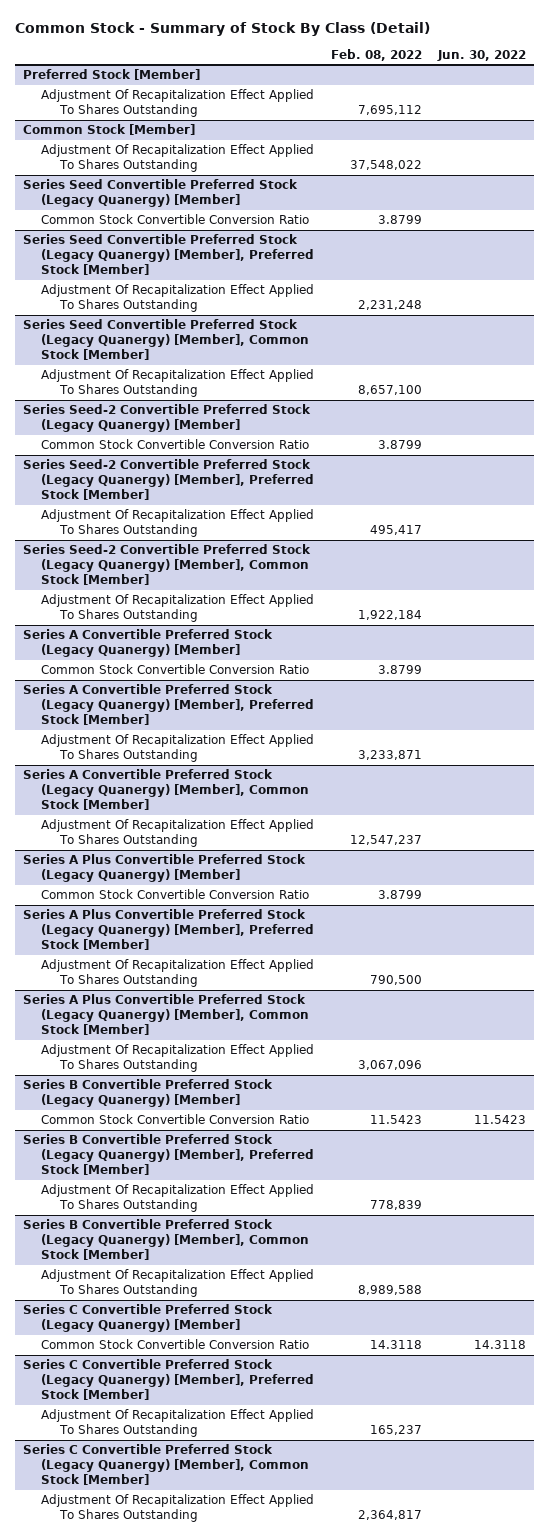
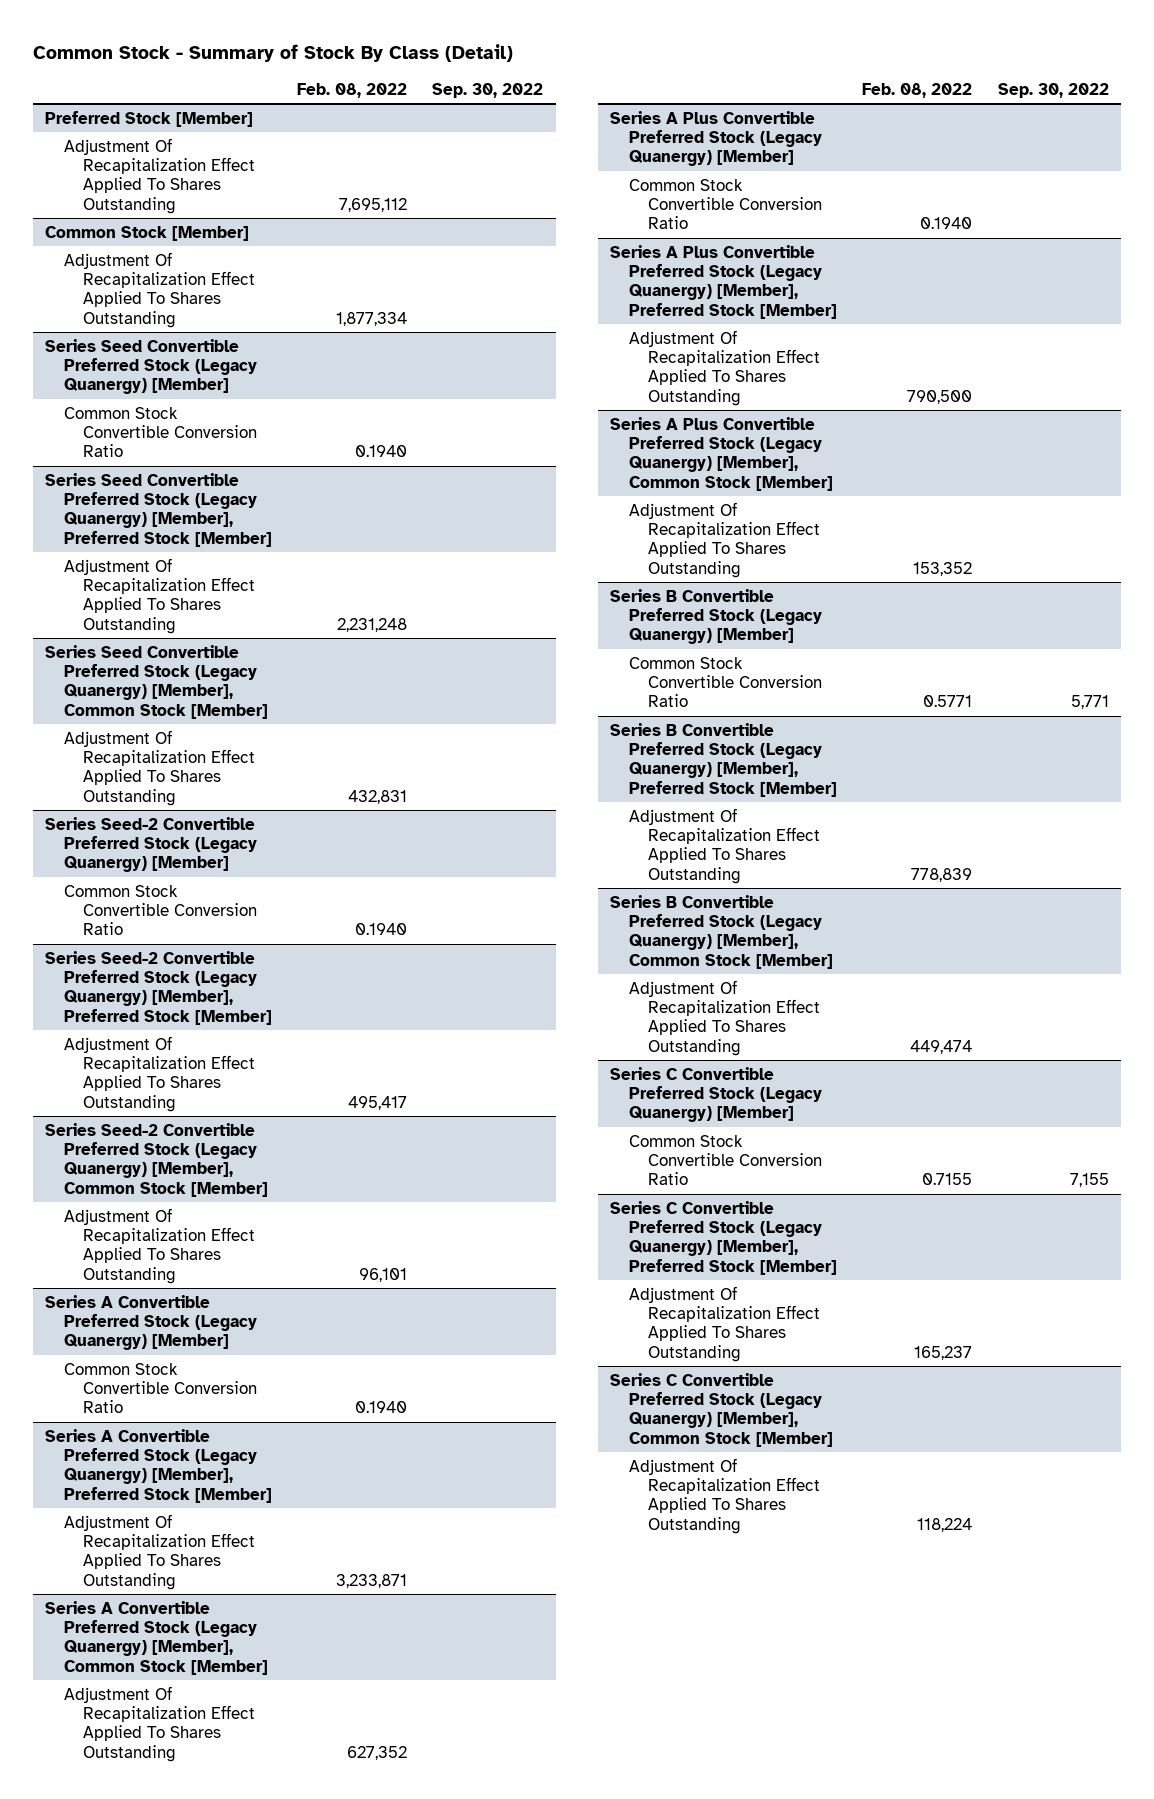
- | Feb. 08, 2022 | Jun. 30, 2022
+ | Feb. 08, 2022 | Sep. 30, 2022
@ Common Stock [Member]
- Adjustment Of Recapitalization Effect Applied To Shares Outstanding | 37,548,022 |
+ Adjustment Of Recapitalization Effect Applied To Shares Outstanding | 1,877,334 |
@ Series Seed Convertible Preferred Stock (Legacy Quanergy) [Member]
- Common Stock Convertible Conversion Ratio | 3.8799 |
+ Common Stock Convertible Conversion Ratio | 0.1940 |
@ Series Seed Convertible Preferred Stock (Legacy Quanergy) [Member], Common Stock [Member]
- Adjustment Of Recapitalization Effect Applied To Shares Outstanding | 8,657,100 |
+ Adjustment Of Recapitalization Effect Applied To Shares Outstanding | 432,831 |
@ Series Seed-2 Convertible Preferred Stock (Legacy Quanergy) [Member]
- Common Stock Convertible Conversion Ratio | 3.8799 |
+ Common Stock Convertible Conversion Ratio | 0.1940 |
@ Series Seed-2 Convertible Preferred Stock (Legacy Quanergy) [Member], Common Stock [Member]
- Adjustment Of Recapitalization Effect Applied To Shares Outstanding | 1,922,184 |
+ Adjustment Of Recapitalization Effect Applied To Shares Outstanding | 96,101 |
@ Series A Convertible Preferred Stock (Legacy Quanergy) [Member]
- Common Stock Convertible Conversion Ratio | 3.8799 |
+ Common Stock Convertible Conversion Ratio | 0.1940 |
@ Series A Convertible Preferred Stock (Legacy Quanergy) [Member], Common Stock [Member]
- Adjustment Of Recapitalization Effect Applied To Shares Outstanding | 12,547,237 |
+ Adjustment Of Recapitalization Effect Applied To Shares Outstanding | 627,352 |
@ Series A Plus Convertible Preferred Stock (Legacy Quanergy) [Member]
- Common Stock Convertible Conversion Ratio | 3.8799 |
+ Common Stock Convertible Conversion Ratio | 0.1940 |
@ Series A Plus Convertible Preferred Stock (Legacy Quanergy) [Member], Common Stock [Member]
- Adjustment Of Recapitalization Effect Applied To Shares Outstanding | 3,067,096 |
+ Adjustment Of Recapitalization Effect Applied To Shares Outstanding | 153,352 |
@ Series B Convertible Preferred Stock (Legacy Quanergy) [Member]
- Common Stock Convertible Conversion Ratio | 11.5423 | 11.5423
+ Common Stock Convertible Conversion Ratio | 0.5771 | 5,771
@ Series B Convertible Preferred Stock (Legacy Quanergy) [Member], Common Stock [Member]
- Adjustment Of Recapitalization Effect Applied To Shares Outstanding | 8,989,588 |
+ Adjustment Of Recapitalization Effect Applied To Shares Outstanding | 449,474 |
@ Series C Convertible Preferred Stock (Legacy Quanergy) [Member]
- Common Stock Convertible Conversion Ratio | 14.3118 | 14.3118
+ Common Stock Convertible Conversion Ratio | 0.7155 | 7,155
@ Series C Convertible Preferred Stock (Legacy Quanergy) [Member], Common Stock [Member]
- Adjustment Of Recapitalization Effect Applied To Shares Outstanding | 2,364,817 |
+ Adjustment Of Recapitalization Effect Applied To Shares Outstanding | 118,224 |

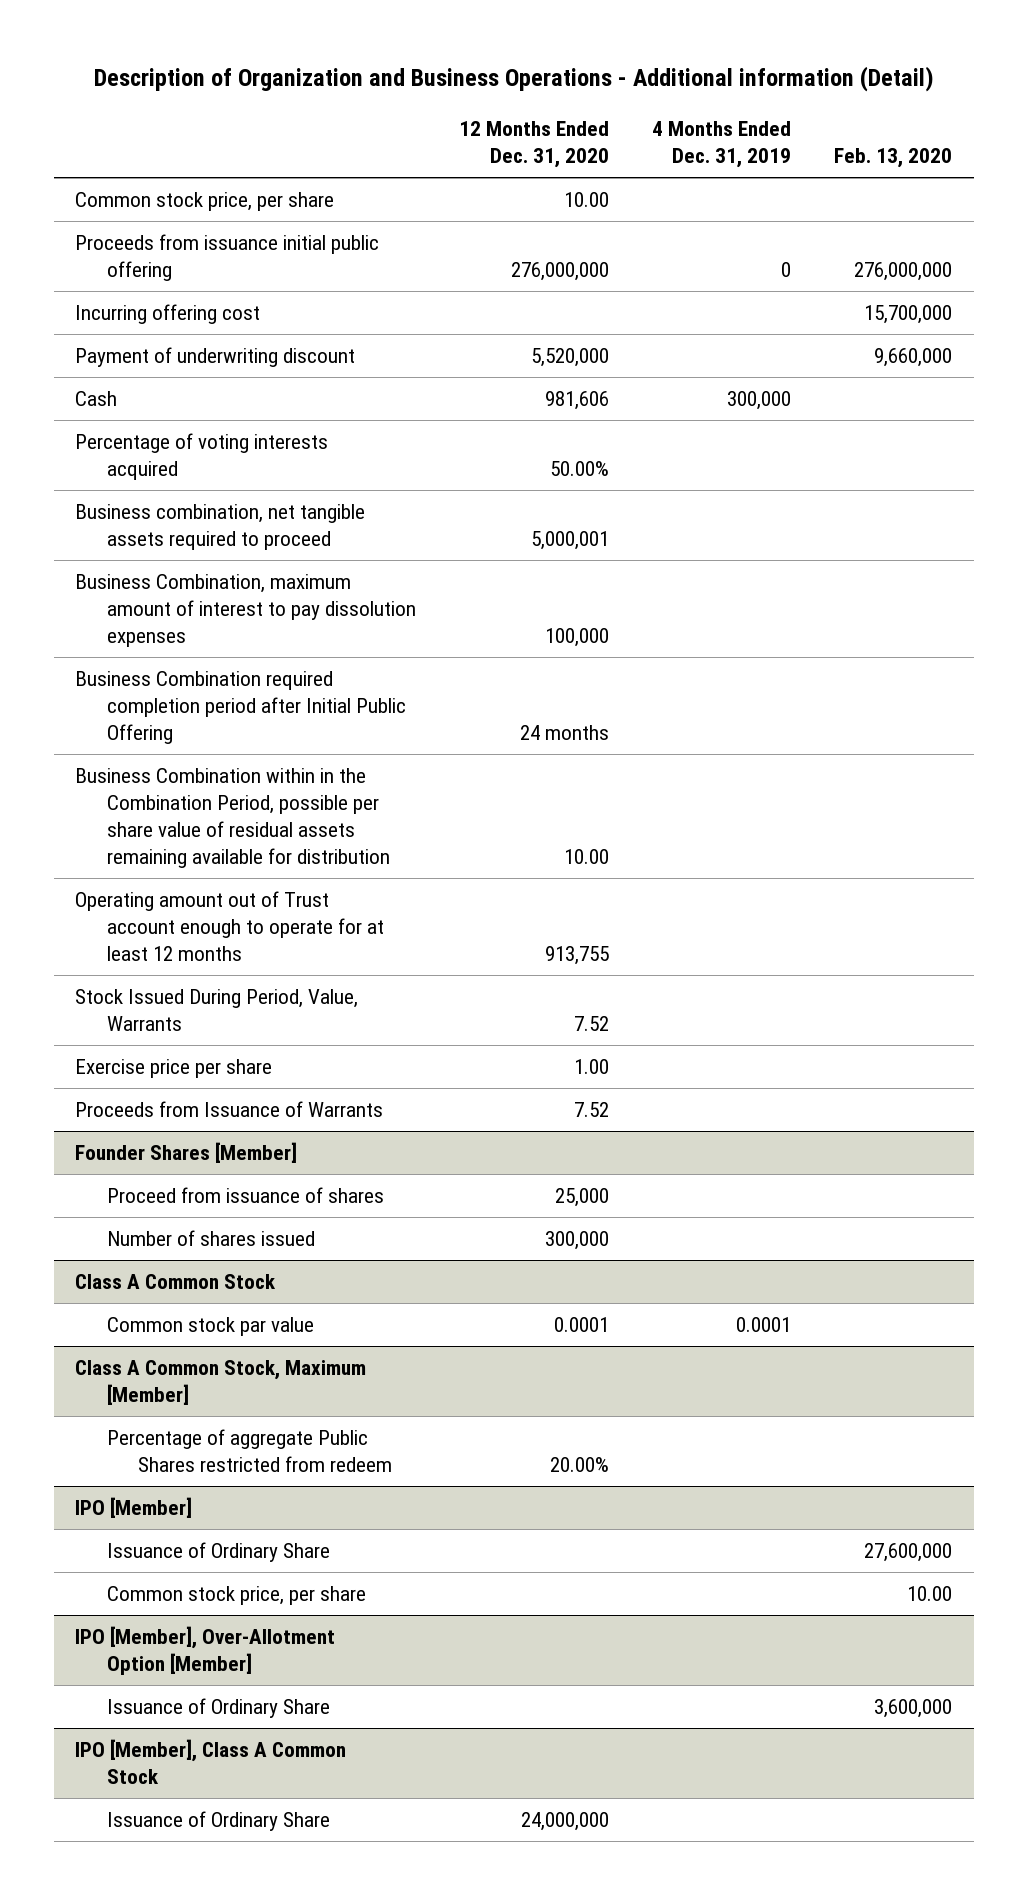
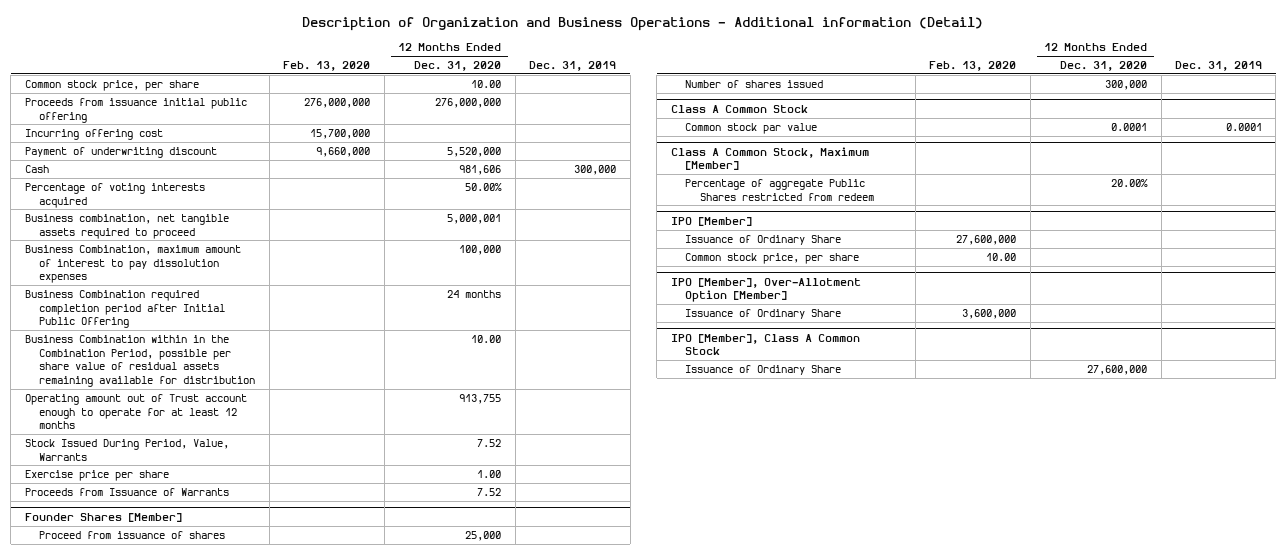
- | 12 Months Ended Dec. 31, 2020 | 4 Months Ended Dec. 31, 2019 | Feb. 13, 2020
+ | Feb. 13, 2020 | 12 Months Ended Dec. 31, 2020 | Dec. 31, 2019
@ IPO [Member], Class A Common Stock
- Issuance of Ordinary Share | 24,000,000 | |
+ Issuance of Ordinary Share | | 27,600,000 |

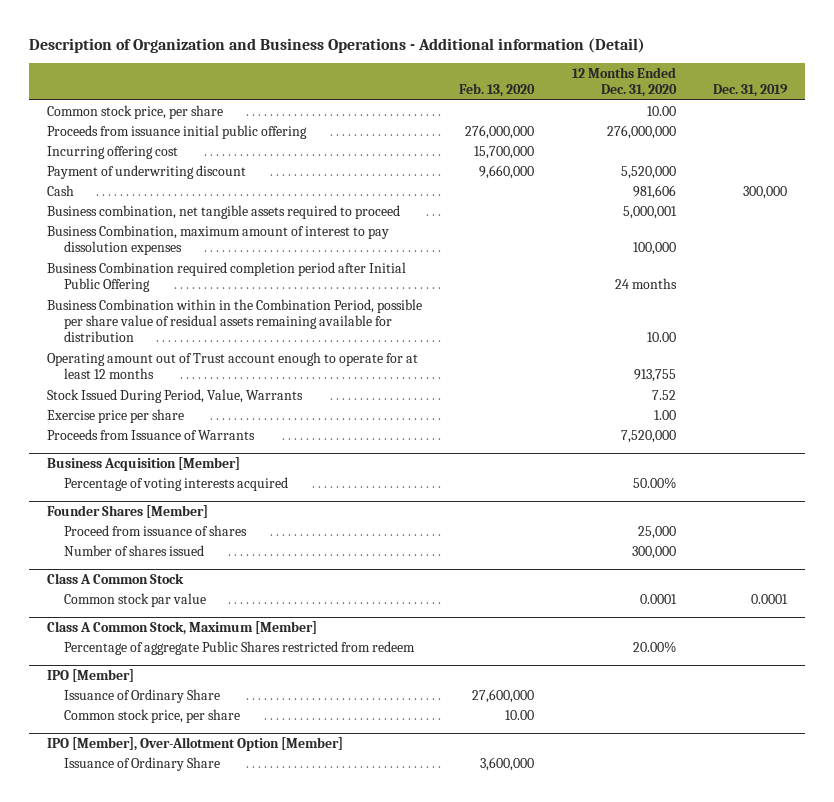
- Percentage of voting interests acquired | | 50.00% |
- Proceeds from Issuance of Warrants | | 7.52 |
+ Proceeds from Issuance of Warrants | | 7,520,000 |
+ Business Acquisition [Member]
+ Percentage of voting interests acquired | | 50.00% |
- IPO [Member], Class A Common Stock
- Issuance of Ordinary Share | | 27,600,000 |

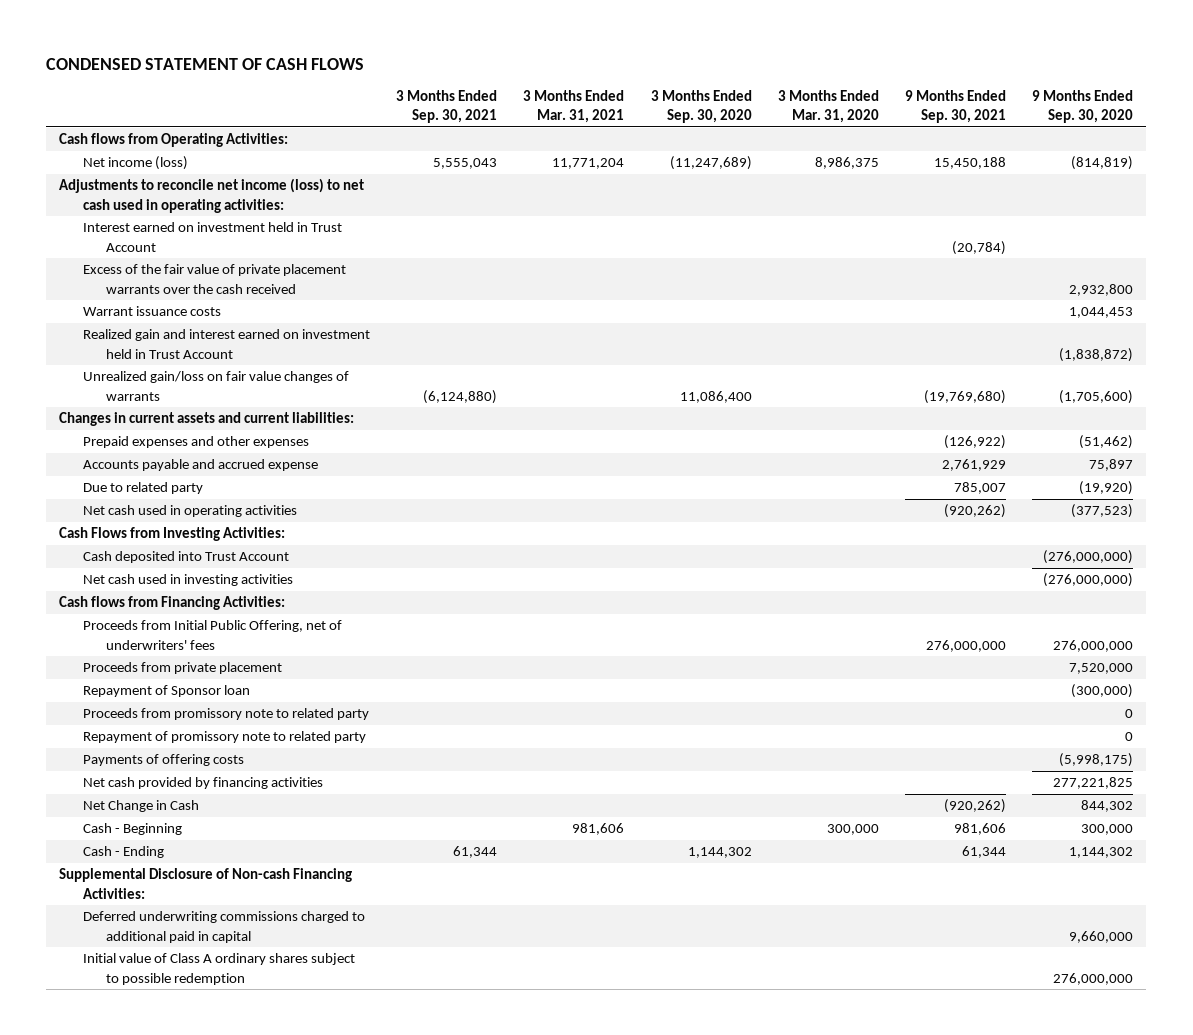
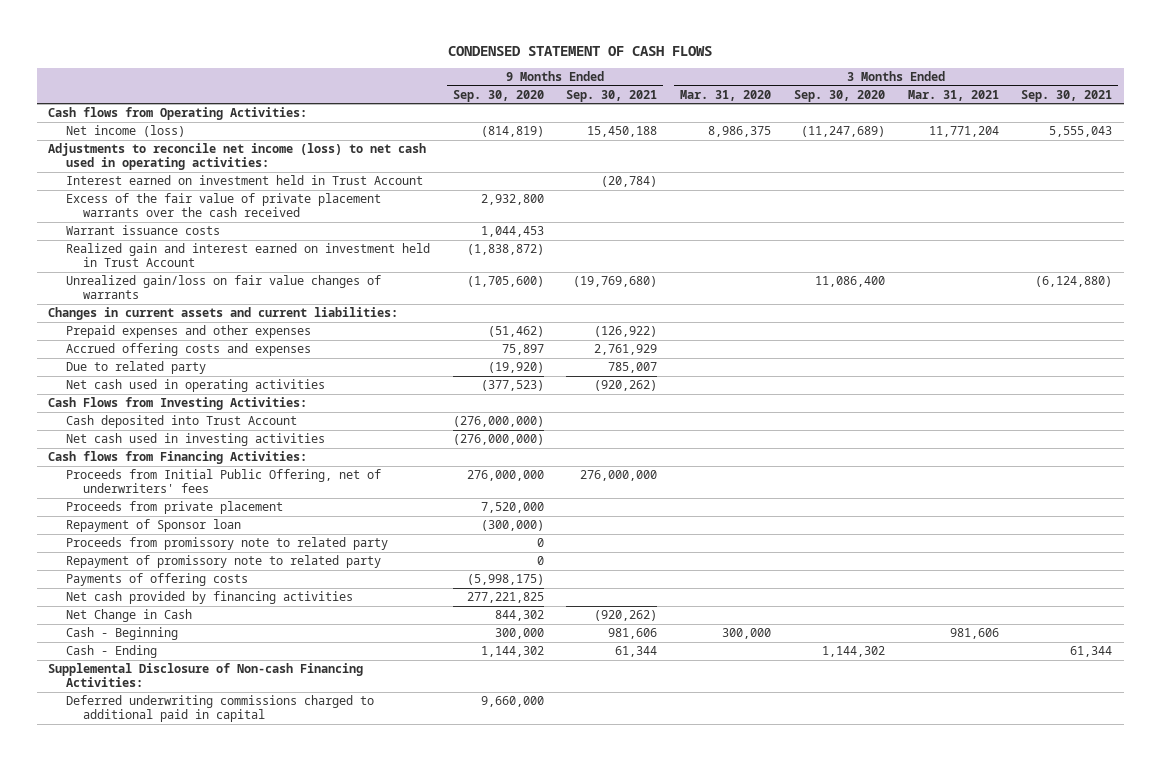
- | 3 Months Ended Sep. 30, 2021 | 3 Months Ended Mar. 31, 2021 | 3 Months Ended Sep. 30, 2020 | 3 Months Ended Mar. 31, 2020 | 9 Months Ended Sep. 30, 2021 | 9 Months Ended Sep. 30, 2020
+ | 9 Months Ended Sep. 30, 2020 | 9 Months Ended Sep. 30, 2021 | 3 Months Ended Mar. 31, 2020 | 3 Months Ended Sep. 30, 2020 | 3 Months Ended Mar. 31, 2021 | 3 Months Ended Sep. 30, 2021
- Accounts payable and accrued expense | | | | | 2,761,929 | 75,897
+ Accrued offering costs and expenses | 75,897 | 2,761,929 | | | |
- Initial value of Class A ordinary shares subject to possible redemption | | | | | | 276,000,000

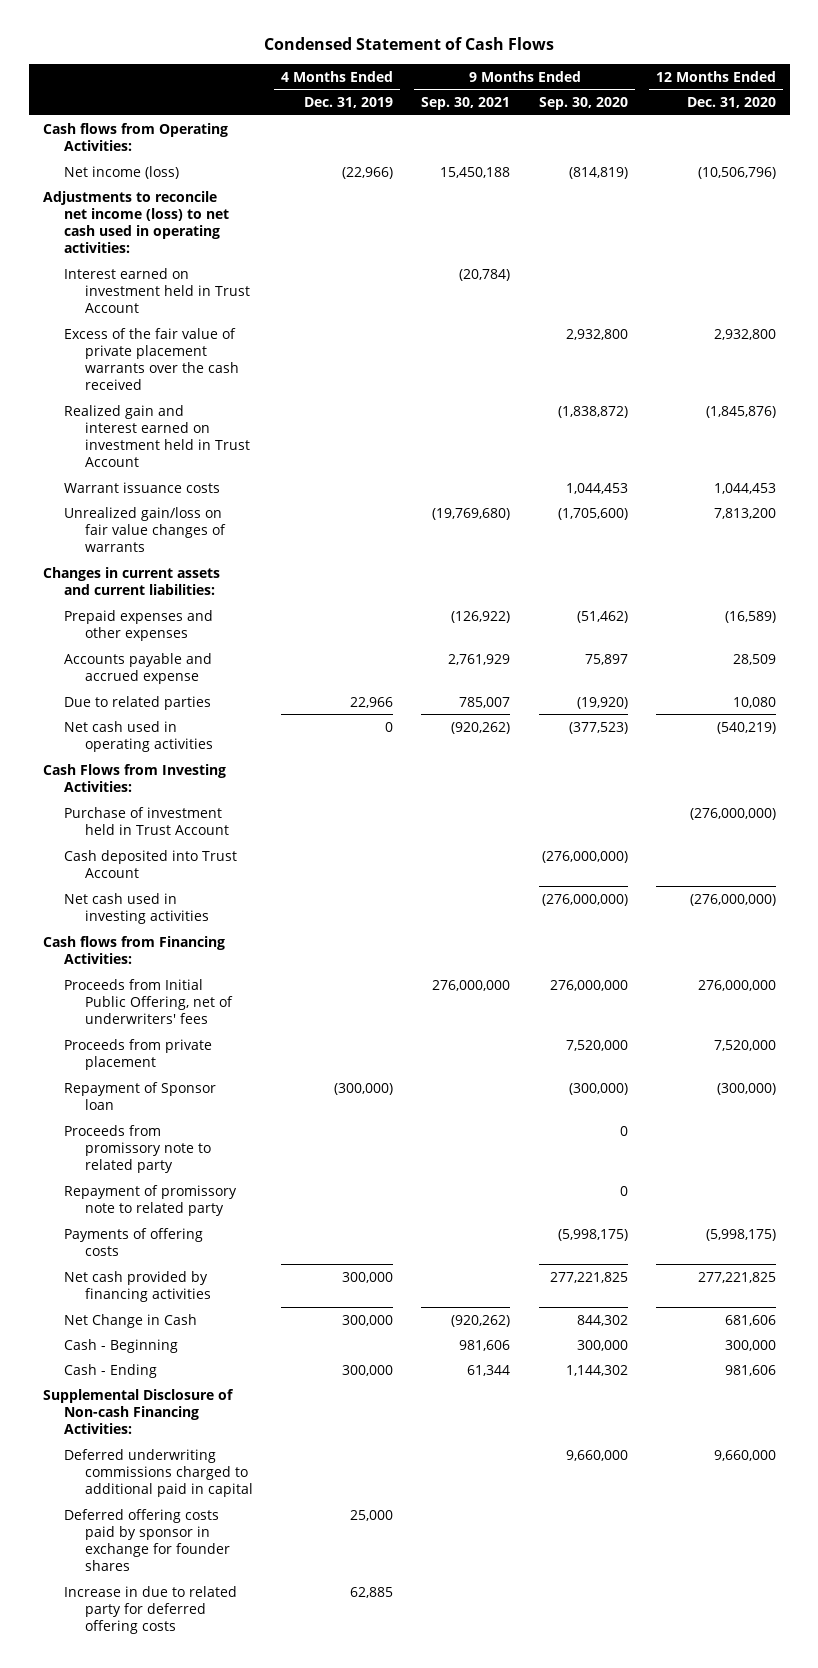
- CONDENSED STATEMENT OF CASH FLOWS
+ Condensed Statement of Cash Flows
- | 9 Months Ended Sep. 30, 2020 | 9 Months Ended Sep. 30, 2021 | 3 Months Ended Mar. 31, 2020 | 3 Months Ended Sep. 30, 2020 | 3 Months Ended Mar. 31, 2021 | 3 Months Ended Sep. 30, 2021
+ | 4 Months Ended Dec. 31, 2019 | 9 Months Ended Sep. 30, 2021 | 9 Months Ended Sep. 30, 2020 | 12 Months Ended Dec. 31, 2020
moved down: Warrant issuance costs | | | 1,044,453 | 1,044,453
- Accrued offering costs and expenses | 75,897 | 2,761,929 | | | |
- Due to related party | (19,920) | 785,007 | | | |
+ Accounts payable and accrued expense | | 2,761,929 | 75,897 | 28,509
+ Due to related parties | 22,966 | 785,007 | (19,920) | 10,080
+ Purchase of investment held in Trust Account | | | | (276,000,000)
+ Deferred offering costs paid by sponsor in exchange for founder shares | 25,000 | | |
+ Increase in due to related party for deferred offering costs | 62,885 | | |

